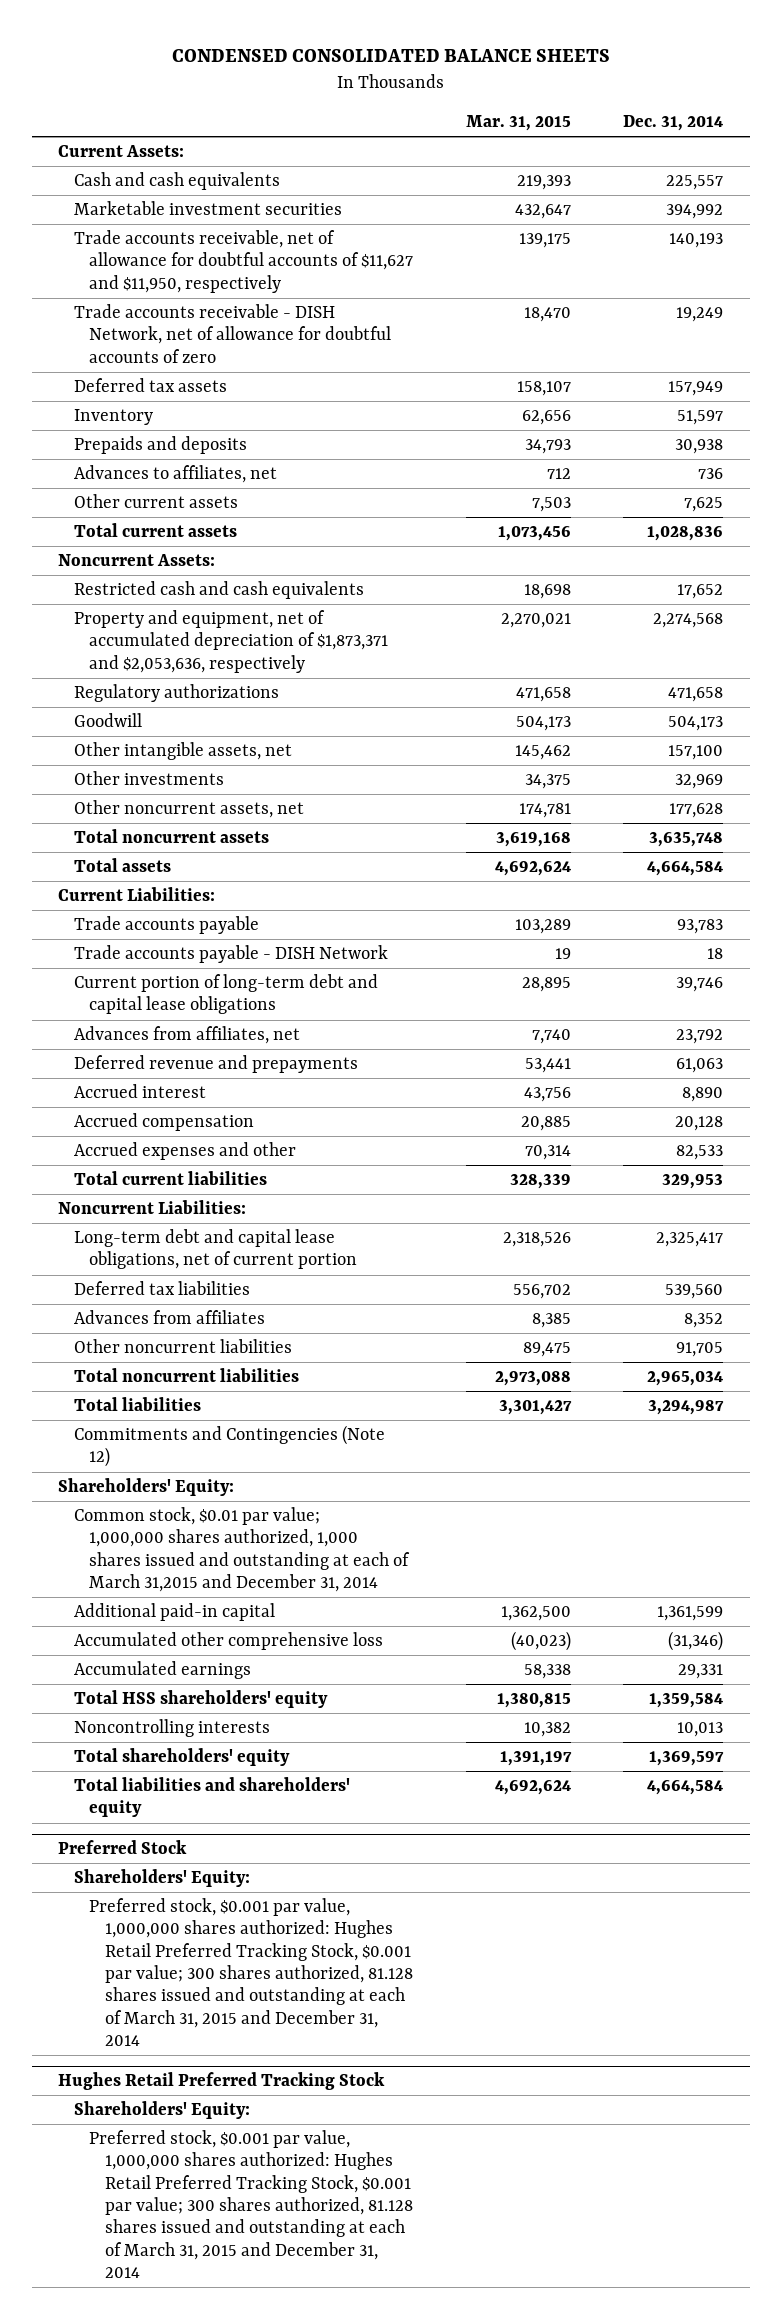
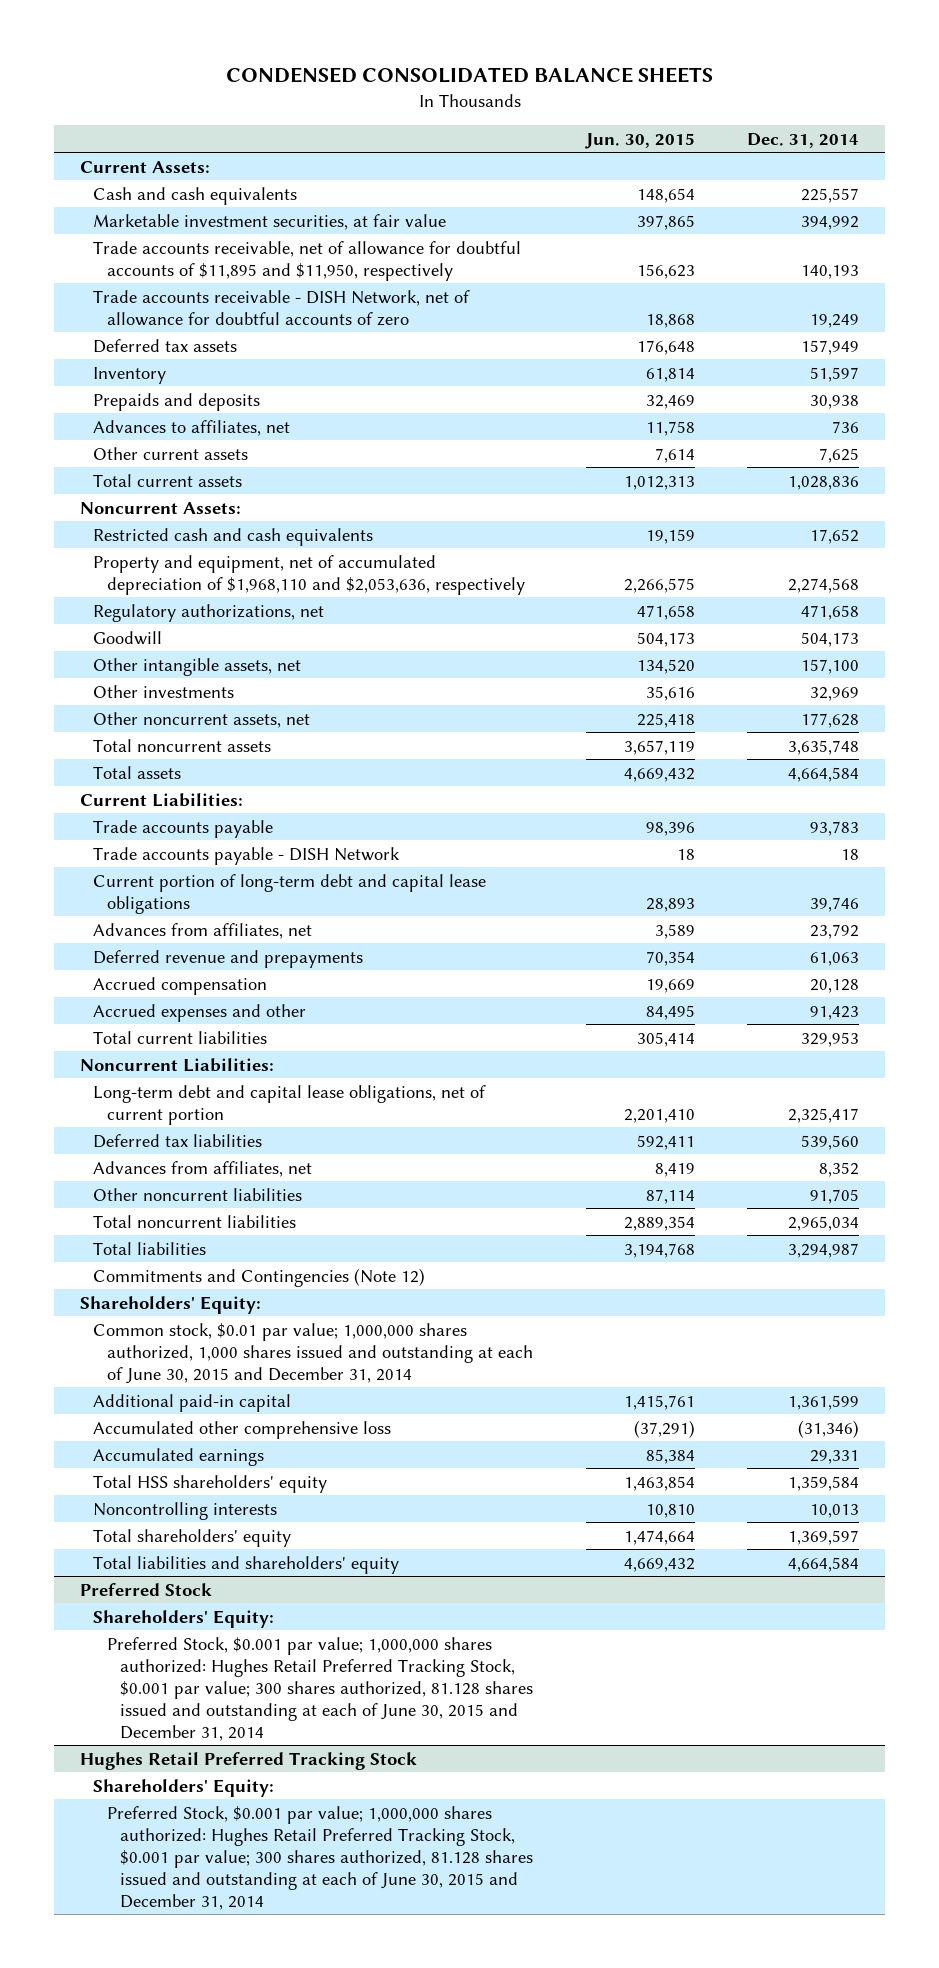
- | Mar. 31, 2015 | Dec. 31, 2014
+ | Jun. 30, 2015 | Dec. 31, 2014
- Marketable investment securities | 432,647 | 394,992
- Trade accounts receivable, net of allowance for doubtful accounts of $11,627 and $11,950, respectively | 139,175 | 140,193
+ Marketable investment securities, at fair value | 397,865 | 394,992
+ Trade accounts receivable, net of allowance for doubtful accounts of $11,895 and $11,950, respectively | 156,623 | 140,193
- Property and equipment, net of accumulated depreciation of $1,873,371 and $2,053,636, respectively | 2,270,021 | 2,274,568
- Regulatory authorizations | 471,658 | 471,658
+ Property and equipment, net of accumulated depreciation of $1,968,110 and $2,053,636, respectively | 2,266,575 | 2,274,568
+ Regulatory authorizations, net | 471,658 | 471,658
- Accrued interest | 43,756 | 8,890
- Accrued expenses and other | 70,314 | 82,533
+ Accrued expenses and other | 84,495 | 91,423
- Advances from affiliates | 8,385 | 8,352
+ Advances from affiliates, net | 8,419 | 8,352
- Common stock, $0.01 par value; 1,000,000 shares authorized, 1,000 shares issued and outstanding at each of March 31,2015 and December 31, 2014
+ Common stock, $0.01 par value; 1,000,000 shares authorized, 1,000 shares issued and outstanding at each of June 30, 2015 and December 31, 2014
@ Preferred Stock
- Preferred stock, $0.001 par value, 1,000,000 shares authorized: Hughes Retail Preferred Tracking Stock, $0.001 par value; 300 shares authorized, 81.128 shares issued and outstanding at each of March 31, 2015 and December 31, 2014
+ Preferred Stock, $0.001 par value; 1,000,000 shares authorized: Hughes Retail Preferred Tracking Stock, $0.001 par value; 300 shares authorized, 81.128 shares issued and outstanding at each of June 30, 2015 and December 31, 2014
@ Hughes Retail Preferred Tracking Stock
- Preferred stock, $0.001 par value, 1,000,000 shares authorized: Hughes Retail Preferred Tracking Stock, $0.001 par value; 300 shares authorized, 81.128 shares issued and outstanding at each of March 31, 2015 and December 31, 2014
+ Preferred Stock, $0.001 par value; 1,000,000 shares authorized: Hughes Retail Preferred Tracking Stock, $0.001 par value; 300 shares authorized, 81.128 shares issued and outstanding at each of June 30, 2015 and December 31, 2014

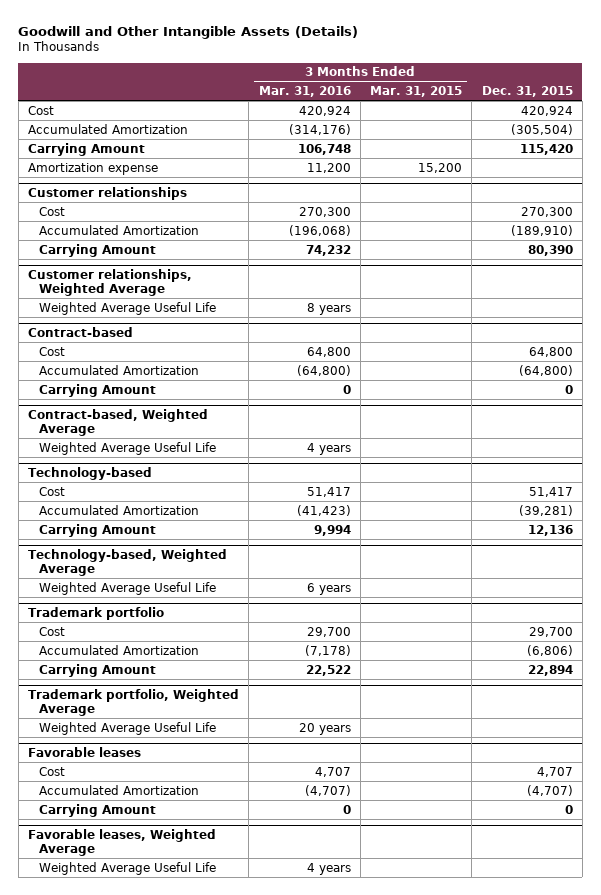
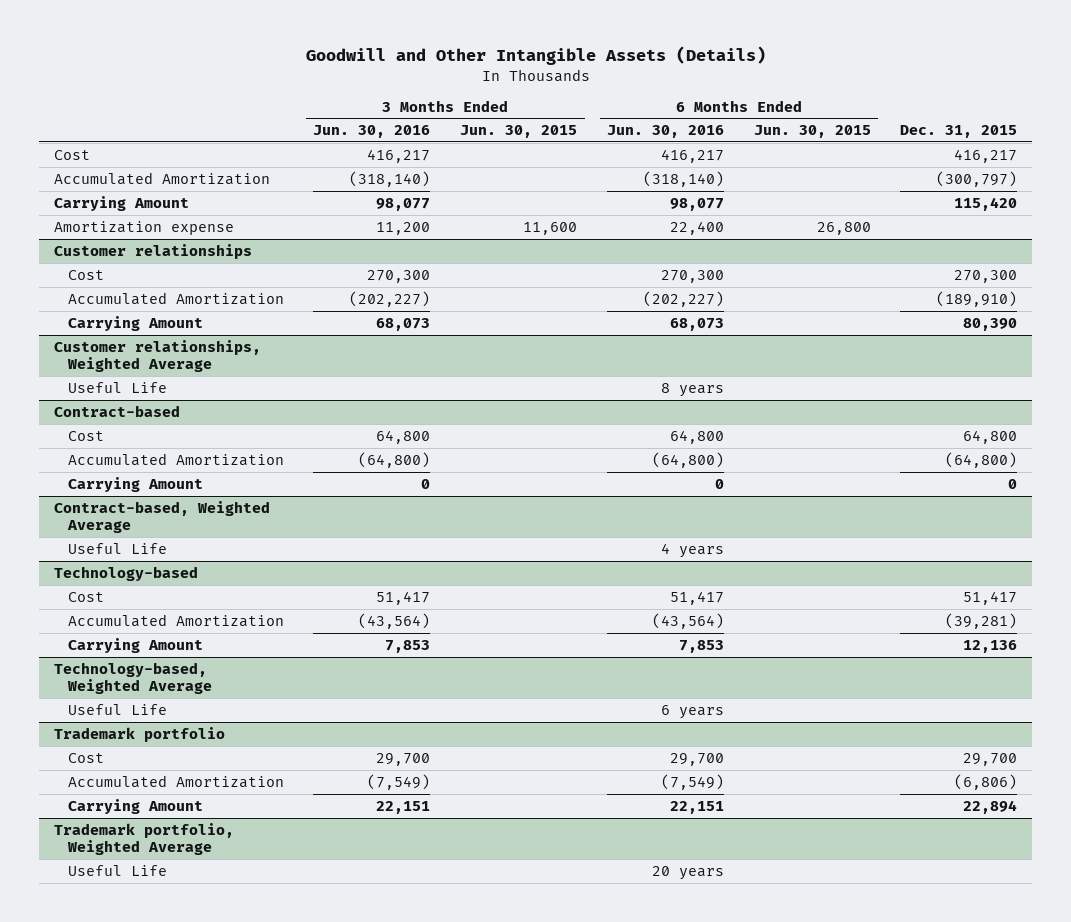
- | 3 Months Ended Mar. 31, 2016 | 3 Months Ended Mar. 31, 2015 | Dec. 31, 2015
+ | 3 Months Ended Jun. 30, 2016 | 3 Months Ended Jun. 30, 2015 | 6 Months Ended Jun. 30, 2016 | 6 Months Ended Jun. 30, 2015 | Dec. 31, 2015
- Cost | 420,924 | | 420,924
- Accumulated Amortization | (314,176) | | (305,504)
+ Cost | 416,217 | | 416,217 | | 416,217
+ Accumulated Amortization | (318,140) | | (318,140) | | (300,797)
@ Customer relationships, Weighted Average
- Weighted Average Useful Life | 8 years | |
+ Useful Life | | | 8 years | |
@ Contract-based, Weighted Average
- Weighted Average Useful Life | 4 years | |
+ Useful Life | | | 4 years | |
@ Technology-based, Weighted Average
- Weighted Average Useful Life | 6 years | |
+ Useful Life | | | 6 years | |
@ Trademark portfolio, Weighted Average
- Weighted Average Useful Life | 20 years | |
- Favorable leases
- Cost | 4,707 | | 4,707
- Accumulated Amortization | (4,707) | | (4,707)
- Carrying Amount | 0 | | 0
- Favorable leases, Weighted Average
- Weighted Average Useful Life | 4 years | |
@ Trademark portfolio, Weighted Average
+ Useful Life | | | 20 years | |

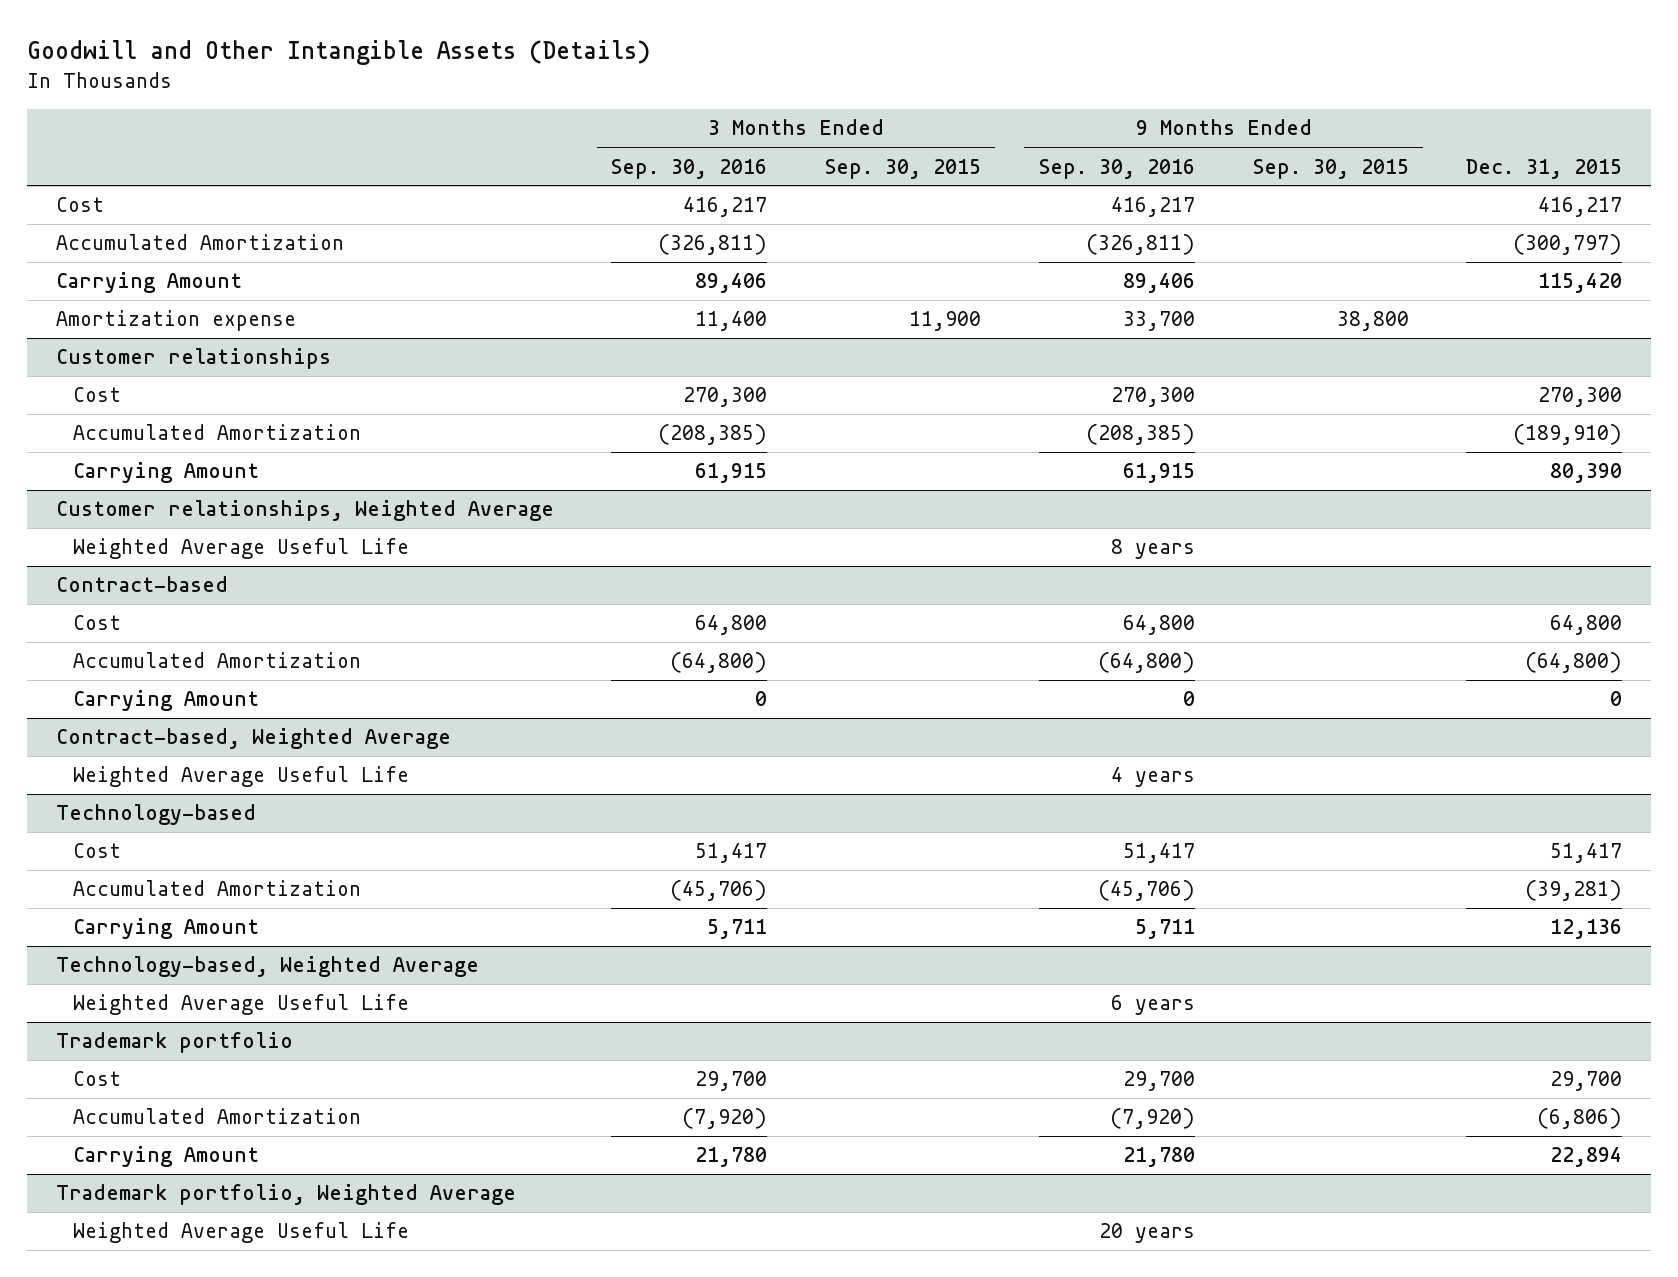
- | 3 Months Ended Jun. 30, 2016 | 3 Months Ended Jun. 30, 2015 | 6 Months Ended Jun. 30, 2016 | 6 Months Ended Jun. 30, 2015 | Dec. 31, 2015
+ | 3 Months Ended Sep. 30, 2016 | 3 Months Ended Sep. 30, 2015 | 9 Months Ended Sep. 30, 2016 | 9 Months Ended Sep. 30, 2015 | Dec. 31, 2015
@ Customer relationships, Weighted Average
- Useful Life | | | 8 years | |
+ Weighted Average Useful Life | | | 8 years | |
@ Contract-based, Weighted Average
- Useful Life | | | 4 years | |
+ Weighted Average Useful Life | | | 4 years | |
@ Technology-based, Weighted Average
- Useful Life | | | 6 years | |
+ Weighted Average Useful Life | | | 6 years | |
@ Trademark portfolio, Weighted Average
- Useful Life | | | 20 years | |
+ Weighted Average Useful Life | | | 20 years | |

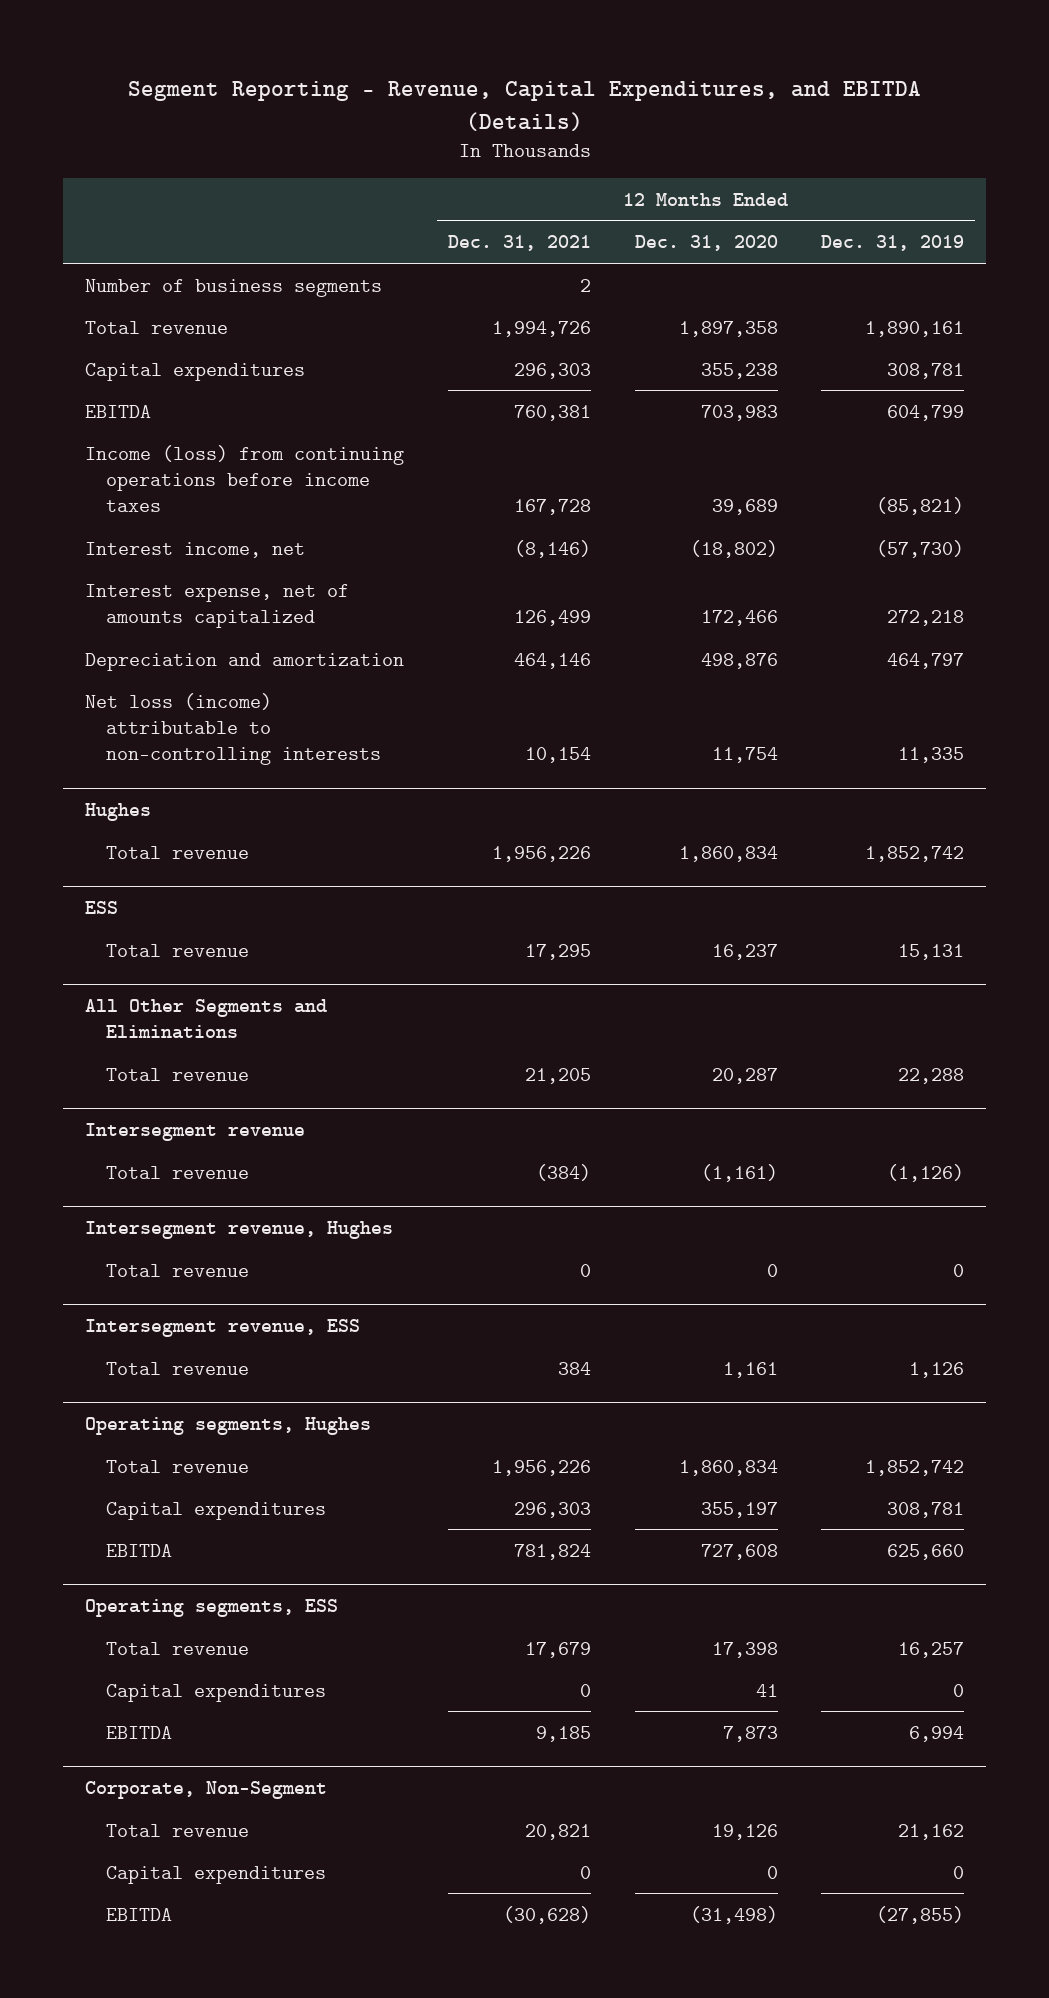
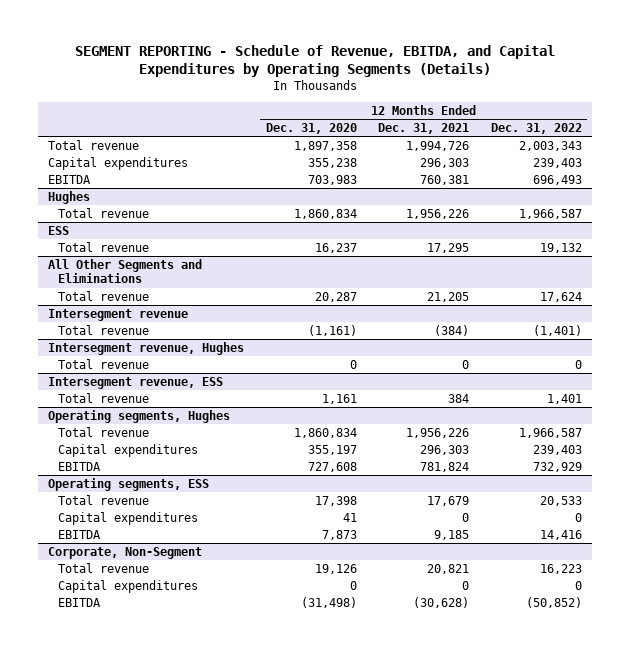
- Segment Reporting - Revenue, Capital Expenditures, and EBITDA (Details)
+ SEGMENT REPORTING - Schedule of Revenue, EBITDA, and Capital Expenditures by Operating Segments (Details)
- | 12 Months Ended Dec. 31, 2021 | 12 Months Ended Dec. 31, 2020 | 12 Months Ended Dec. 31, 2019
+ | 12 Months Ended Dec. 31, 2020 | 12 Months Ended Dec. 31, 2021 | 12 Months Ended Dec. 31, 2022
- Number of business segments | 2 | |
- Income (loss) from continuing operations before income taxes | 167,728 | 39,689 | (85,821)
- Interest income, net | (8,146) | (18,802) | (57,730)
- Interest expense, net of amounts capitalized | 126,499 | 172,466 | 272,218
- Depreciation and amortization | 464,146 | 498,876 | 464,797
- Net loss (income) attributable to non-controlling interests | 10,154 | 11,754 | 11,335

